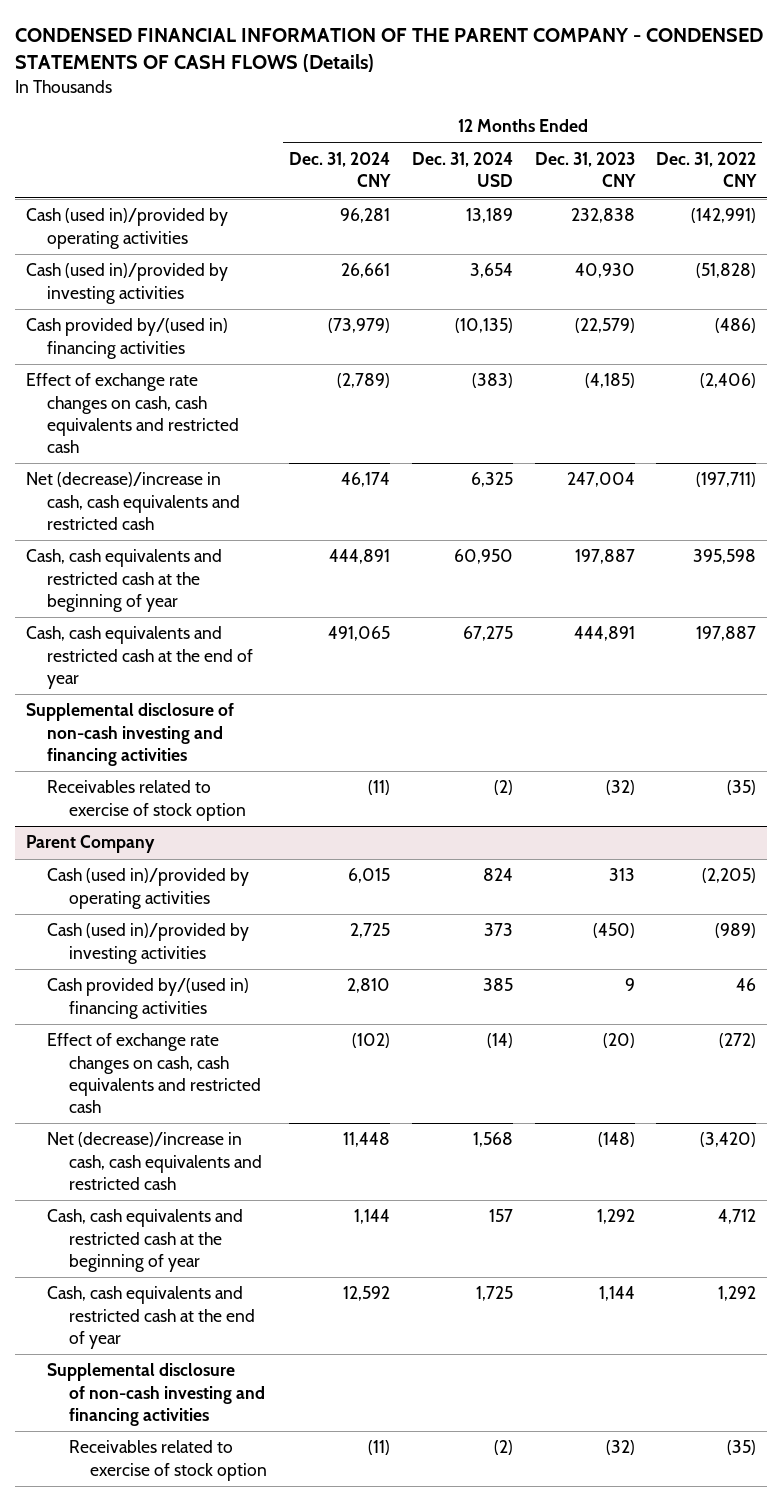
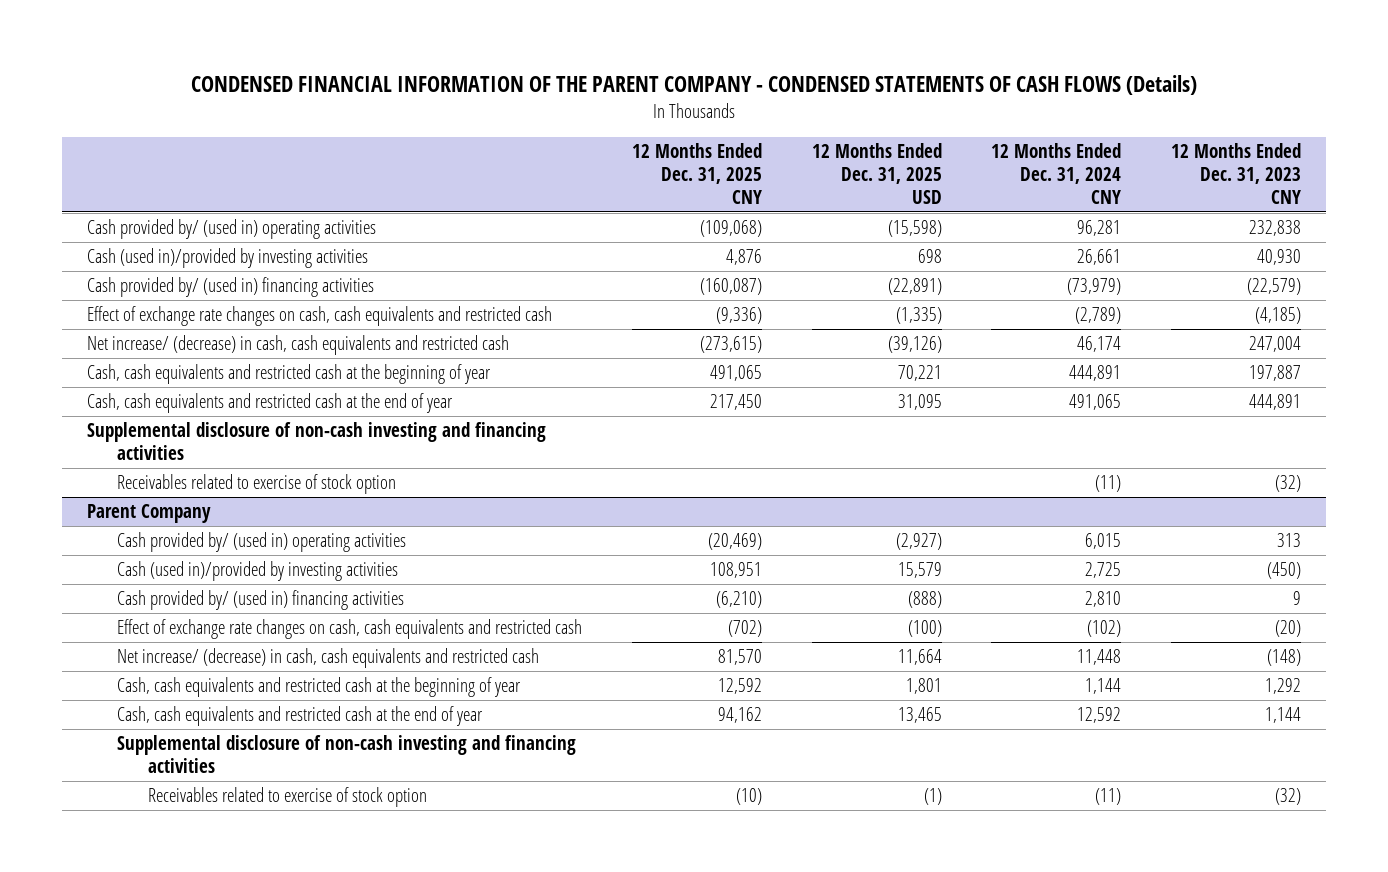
- | 12 Months Ended Dec. 31, 2024 CNY | 12 Months Ended Dec. 31, 2024 USD | 12 Months Ended Dec. 31, 2023 CNY | 12 Months Ended Dec. 31, 2022 CNY
+ | 12 Months Ended Dec. 31, 2025 CNY | 12 Months Ended Dec. 31, 2025 USD | 12 Months Ended Dec. 31, 2024 CNY | 12 Months Ended Dec. 31, 2023 CNY
- Cash (used in)/provided by operating activities | 96,281 | 13,189 | 232,838 | (142,991)
+ Cash provided by/ (used in) operating activities | (109,068) | (15,598) | 96,281 | 232,838
- Cash provided by/(used in) financing activities | (73,979) | (10,135) | (22,579) | (486)
+ Cash provided by/ (used in) financing activities | (160,087) | (22,891) | (73,979) | (22,579)
- Net (decrease)/increase in cash, cash equivalents and restricted cash | 46,174 | 6,325 | 247,004 | (197,711)
+ Net increase/ (decrease) in cash, cash equivalents and restricted cash | (273,615) | (39,126) | 46,174 | 247,004
@ Parent Company
- Cash (used in)/provided by operating activities | 6,015 | 824 | 313 | (2,205)
+ Cash provided by/ (used in) operating activities | (20,469) | (2,927) | 6,015 | 313
- Cash provided by/(used in) financing activities | 2,810 | 385 | 9 | 46
+ Cash provided by/ (used in) financing activities | (6,210) | (888) | 2,810 | 9
- Net (decrease)/increase in cash, cash equivalents and restricted cash | 11,448 | 1,568 | (148) | (3,420)
+ Net increase/ (decrease) in cash, cash equivalents and restricted cash | 81,570 | 11,664 | 11,448 | (148)

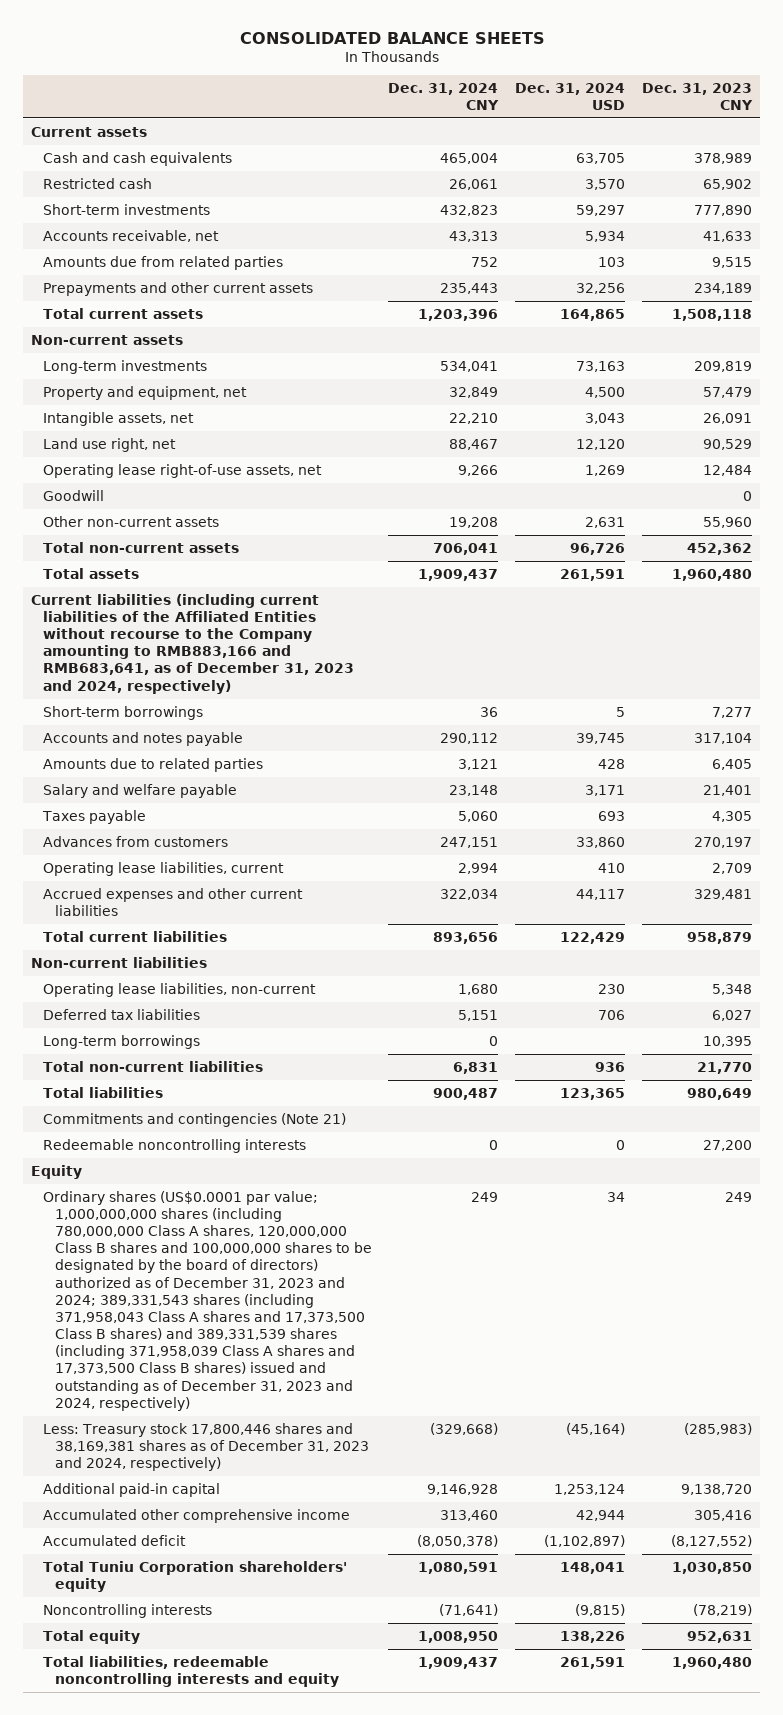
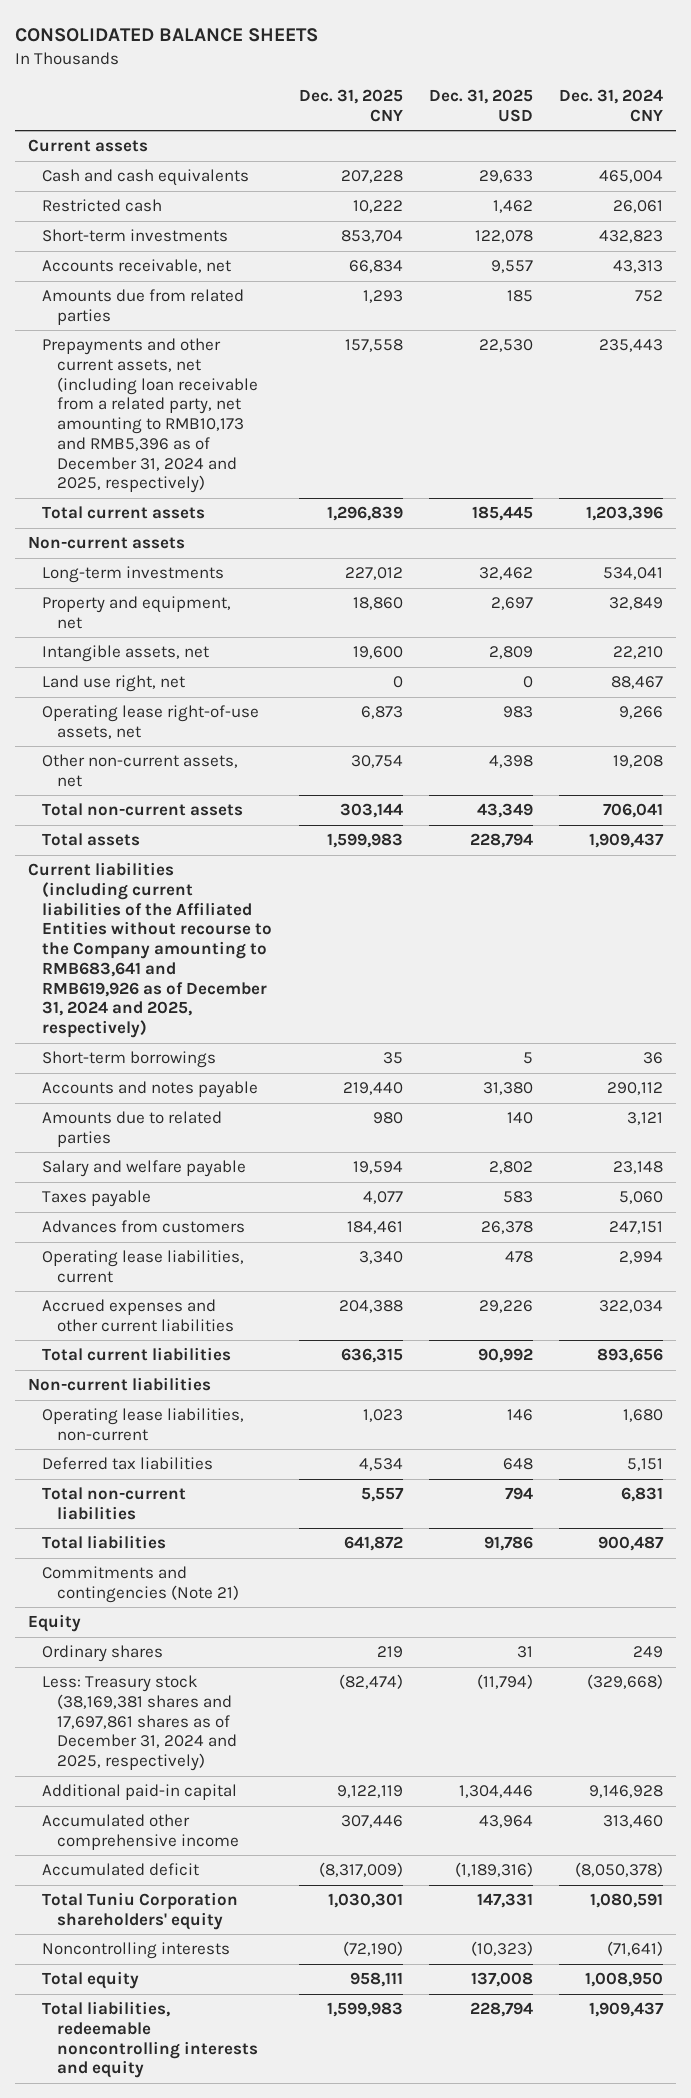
- | Dec. 31, 2024 CNY | Dec. 31, 2024 USD | Dec. 31, 2023 CNY
+ | Dec. 31, 2025 CNY | Dec. 31, 2025 USD | Dec. 31, 2024 CNY
- Prepayments and other current assets | 235,443 | 32,256 | 234,189
+ Prepayments and other current assets, net (including loan receivable from a related party, net amounting to RMB10,173 and RMB5,396 as of December 31, 2024 and 2025, respectively) | 157,558 | 22,530 | 235,443
- Goodwill | | | 0
- Other non-current assets | 19,208 | 2,631 | 55,960
+ Other non-current assets, net | 30,754 | 4,398 | 19,208
- Current liabilities (including current liabilities of the Affiliated Entities without recourse to the Company amounting to RMB883,166 and RMB683,641, as of December 31, 2023 and 2024, respectively)
+ Current liabilities (including current liabilities of the Affiliated Entities without recourse to the Company amounting to RMB683,641 and RMB619,926 as of December 31, 2024 and 2025, respectively)
- Long-term borrowings | 0 | | 10,395
- Redeemable noncontrolling interests | 0 | 0 | 27,200
- Ordinary shares (US$0.0001 par value; 1,000,000,000 shares (including 780,000,000 Class A shares, 120,000,000 Class B shares and 100,000,000 shares to be designated by the board of directors) authorized as of December 31, 2023 and 2024; 389,331,543 shares (including 371,958,043 Class A shares and 17,373,500 Class B shares) and 389,331,539 shares (including 371,958,039 Class A shares and 17,373,500 Class B shares) issued and outstanding as of December 31, 2023 and 2024, respectively) | 249 | 34 | 249
- Less: Treasury stock 17,800,446 shares and 38,169,381 shares as of December 31, 2023 and 2024, respectively) | (329,668) | (45,164) | (285,983)
+ Ordinary shares | 219 | 31 | 249
+ Less: Treasury stock (38,169,381 shares and 17,697,861 shares as of December 31, 2024 and 2025, respectively) | (82,474) | (11,794) | (329,668)

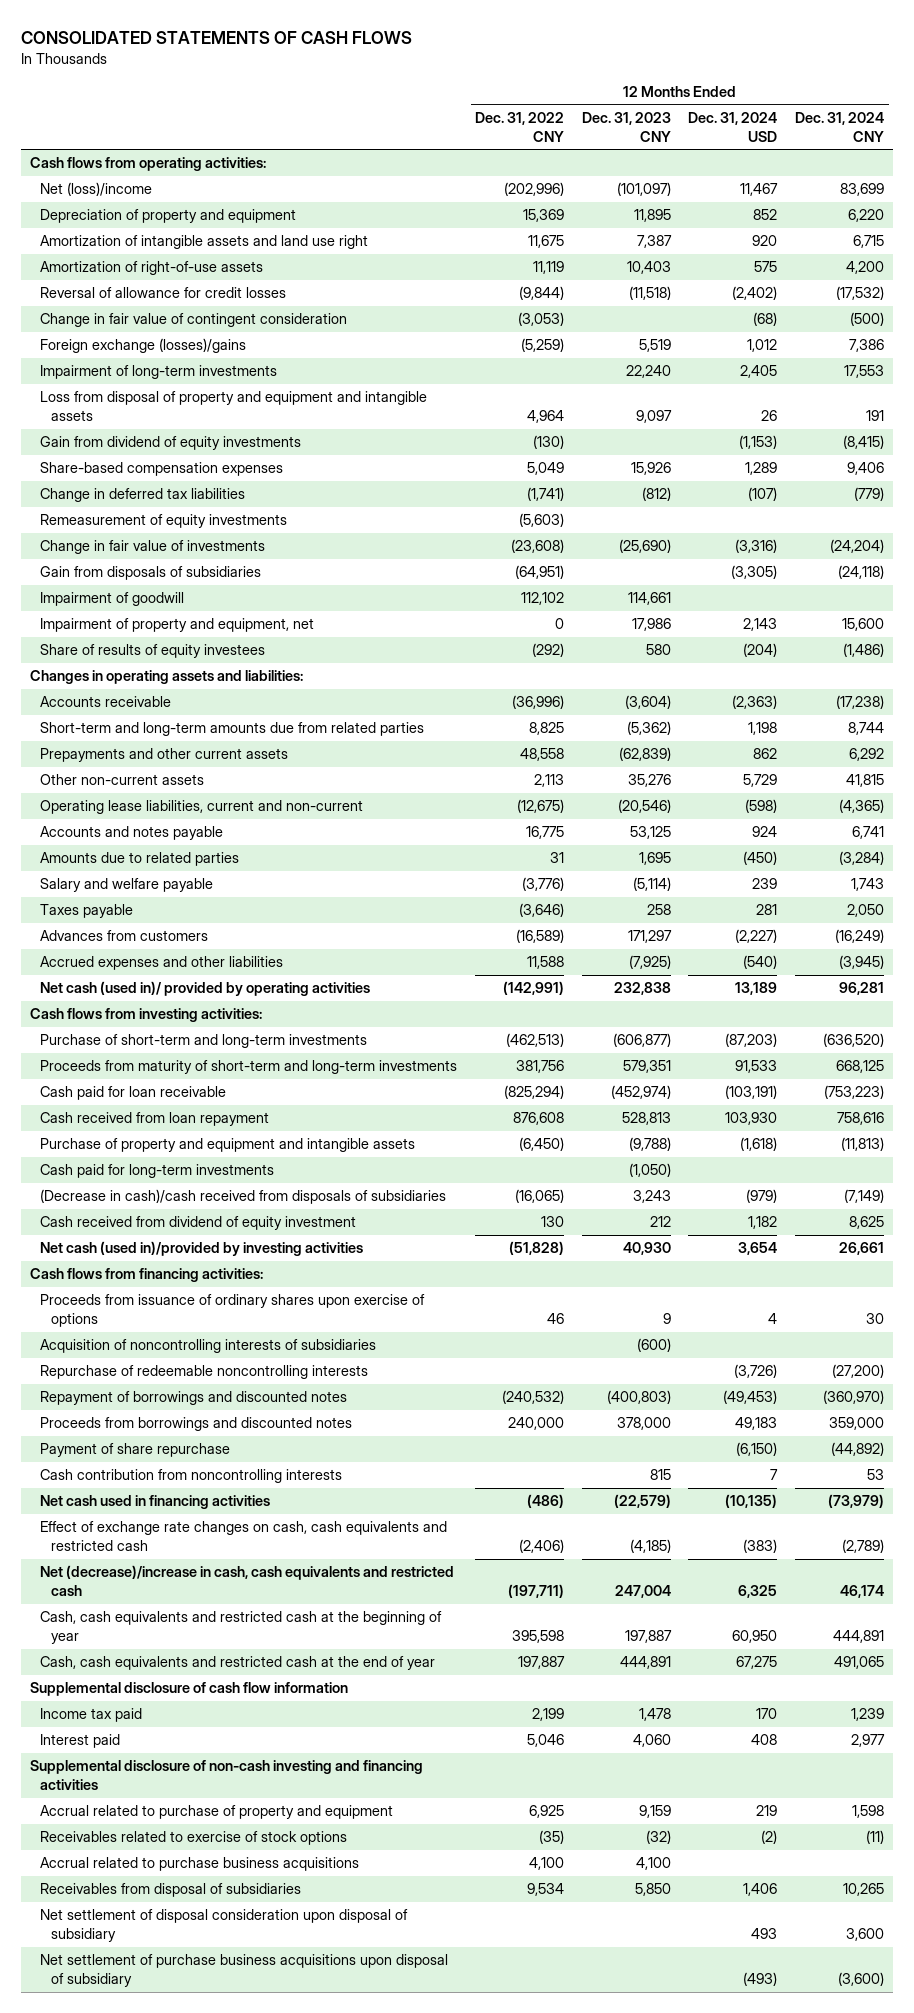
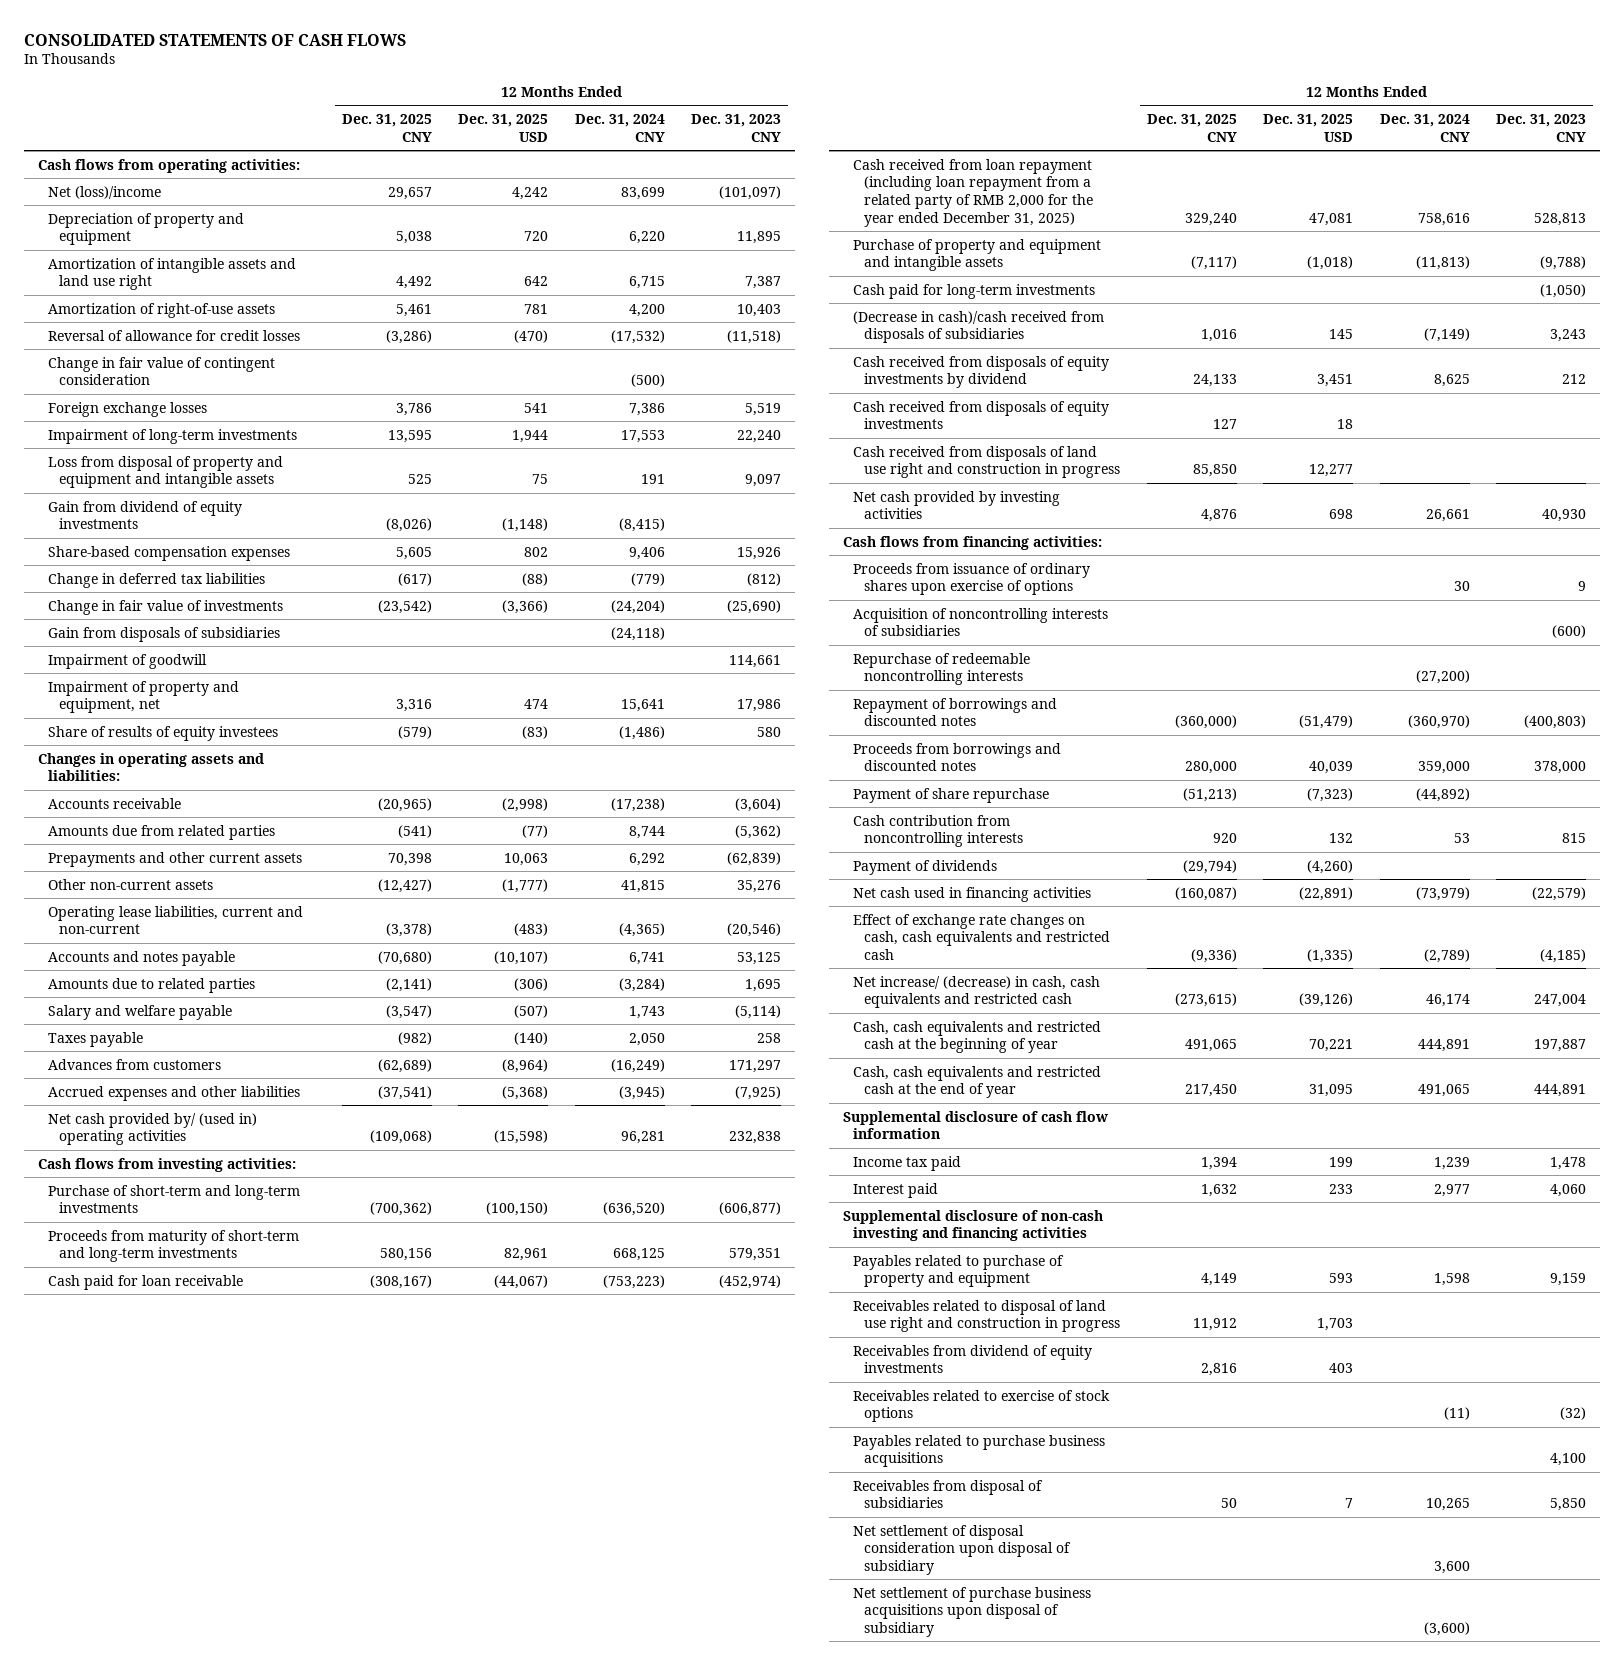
- | 12 Months Ended Dec. 31, 2022 CNY | 12 Months Ended Dec. 31, 2023 CNY | 12 Months Ended Dec. 31, 2024 USD | 12 Months Ended Dec. 31, 2024 CNY
+ | 12 Months Ended Dec. 31, 2025 CNY | 12 Months Ended Dec. 31, 2025 USD | 12 Months Ended Dec. 31, 2024 CNY | 12 Months Ended Dec. 31, 2023 CNY
- Foreign exchange (losses)/gains | (5,259) | 5,519 | 1,012 | 7,386
+ Foreign exchange losses | 3,786 | 541 | 7,386 | 5,519
- Remeasurement of equity investments | (5,603) | | |
- Impairment of property and equipment, net | 0 | 17,986 | 2,143 | 15,600
+ Impairment of property and equipment, net | 3,316 | 474 | 15,641 | 17,986
- Short-term and long-term amounts due from related parties | 8,825 | (5,362) | 1,198 | 8,744
+ Amounts due from related parties | (541) | (77) | 8,744 | (5,362)
- Net cash (used in)/ provided by operating activities | (142,991) | 232,838 | 13,189 | 96,281
+ Net cash provided by/ (used in) operating activities | (109,068) | (15,598) | 96,281 | 232,838
- Cash received from loan repayment | 876,608 | 528,813 | 103,930 | 758,616
+ Cash received from loan repayment (including loan repayment from a related party of RMB 2,000 for the year ended December 31, 2025) | 329,240 | 47,081 | 758,616 | 528,813
- Cash received from dividend of equity investment | 130 | 212 | 1,182 | 8,625
- Net cash (used in)/provided by investing activities | (51,828) | 40,930 | 3,654 | 26,661
+ Cash received from disposals of equity investments by dividend | 24,133 | 3,451 | 8,625 | 212
+ Cash received from disposals of equity investments | 127 | 18 | |
+ Cash received from disposals of land use right and construction in progress | 85,850 | 12,277 | |
+ Net cash provided by investing activities | 4,876 | 698 | 26,661 | 40,930
+ Payment of dividends | (29,794) | (4,260) | |
- Net (decrease)/increase in cash, cash equivalents and restricted cash | (197,711) | 247,004 | 6,325 | 46,174
+ Net increase/ (decrease) in cash, cash equivalents and restricted cash | (273,615) | (39,126) | 46,174 | 247,004
- Accrual related to purchase of property and equipment | 6,925 | 9,159 | 219 | 1,598
+ Payables related to purchase of property and equipment | 4,149 | 593 | 1,598 | 9,159
+ Receivables related to disposal of land use right and construction in progress | 11,912 | 1,703 | |
+ Receivables from dividend of equity investments | 2,816 | 403 | |
- Accrual related to purchase business acquisitions | 4,100 | 4,100 | |
+ Payables related to purchase business acquisitions | | | | 4,100

